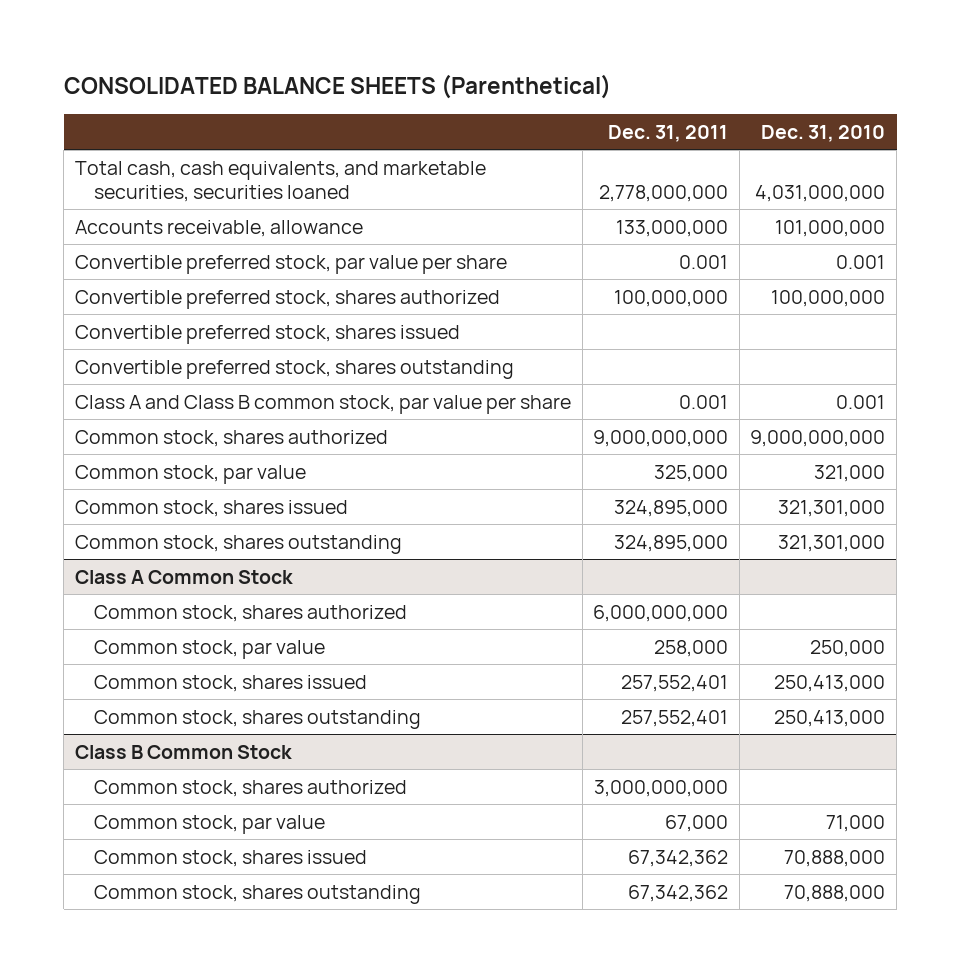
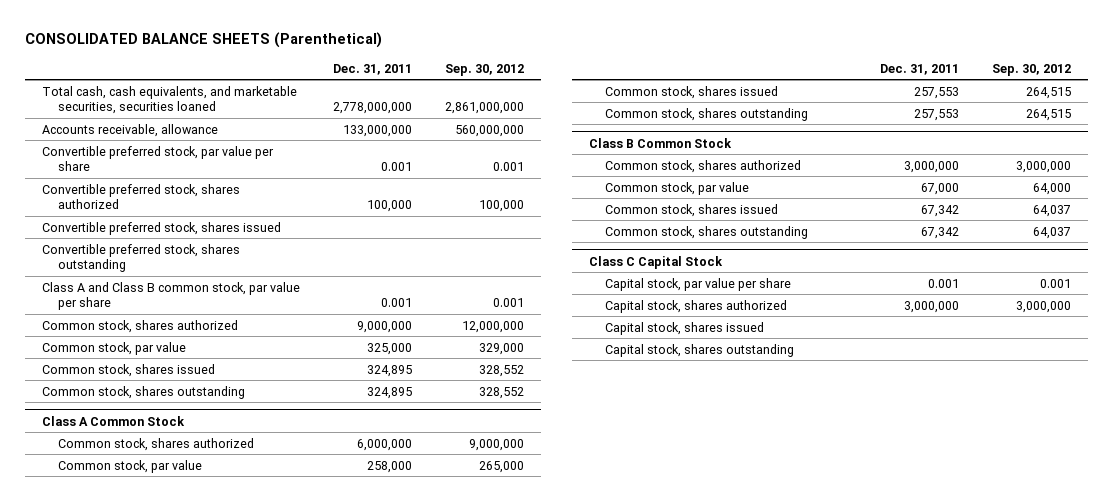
- | Dec. 31, 2011 | Dec. 31, 2010
+ | Dec. 31, 2011 | Sep. 30, 2012
- Convertible preferred stock, shares authorized | 100,000,000 | 100,000,000
+ Convertible preferred stock, shares authorized | 100,000 | 100,000
- Common stock, shares authorized | 9,000,000,000 | 9,000,000,000
+ Common stock, shares authorized | 9,000,000 | 12,000,000
- Common stock, shares issued | 324,895,000 | 321,301,000
- Common stock, shares outstanding | 324,895,000 | 321,301,000
+ Common stock, shares issued | 324,895 | 328,552
+ Common stock, shares outstanding | 324,895 | 328,552
@ Class A Common Stock
- Common stock, shares authorized | 6,000,000,000 |
+ Common stock, shares authorized | 6,000,000 | 9,000,000
- Common stock, shares issued | 257,552,401 | 250,413,000
- Common stock, shares outstanding | 257,552,401 | 250,413,000
+ Common stock, shares issued | 257,553 | 264,515
+ Common stock, shares outstanding | 257,553 | 264,515
@ Class B Common Stock
- Common stock, shares authorized | 3,000,000,000 |
+ Common stock, shares authorized | 3,000,000 | 3,000,000
- Common stock, shares issued | 67,342,362 | 70,888,000
- Common stock, shares outstanding | 67,342,362 | 70,888,000
+ Common stock, shares issued | 67,342 | 64,037
+ Common stock, shares outstanding | 67,342 | 64,037
+ Class C Capital Stock
+ Capital stock, par value per share | 0.001 | 0.001
+ Capital stock, shares authorized | 3,000,000 | 3,000,000
+ Capital stock, shares issued
+ Capital stock, shares outstanding

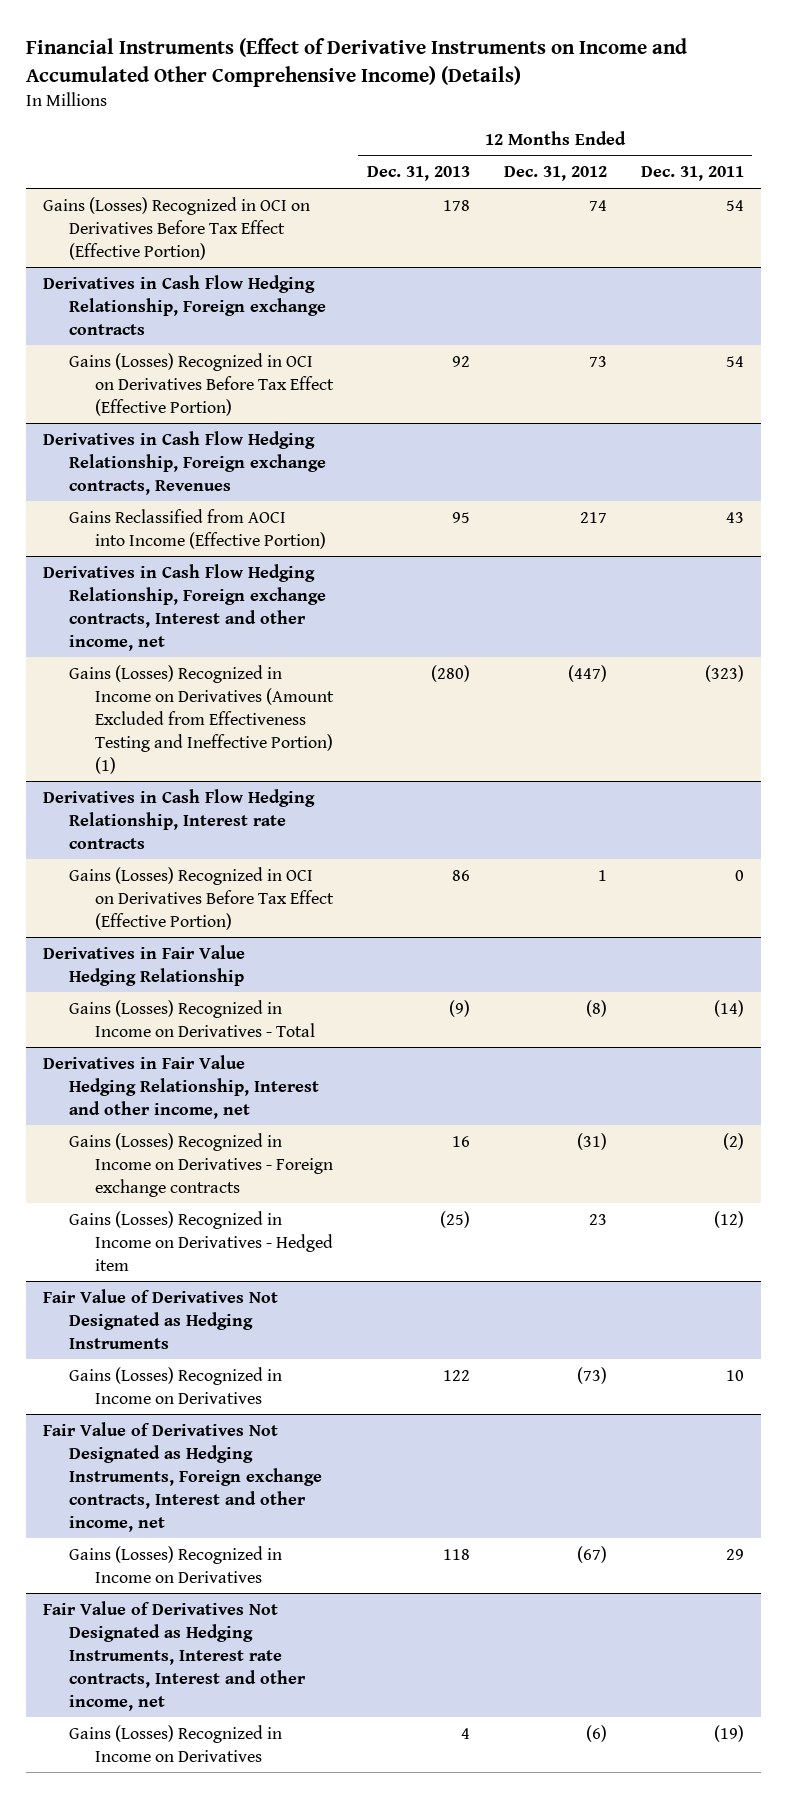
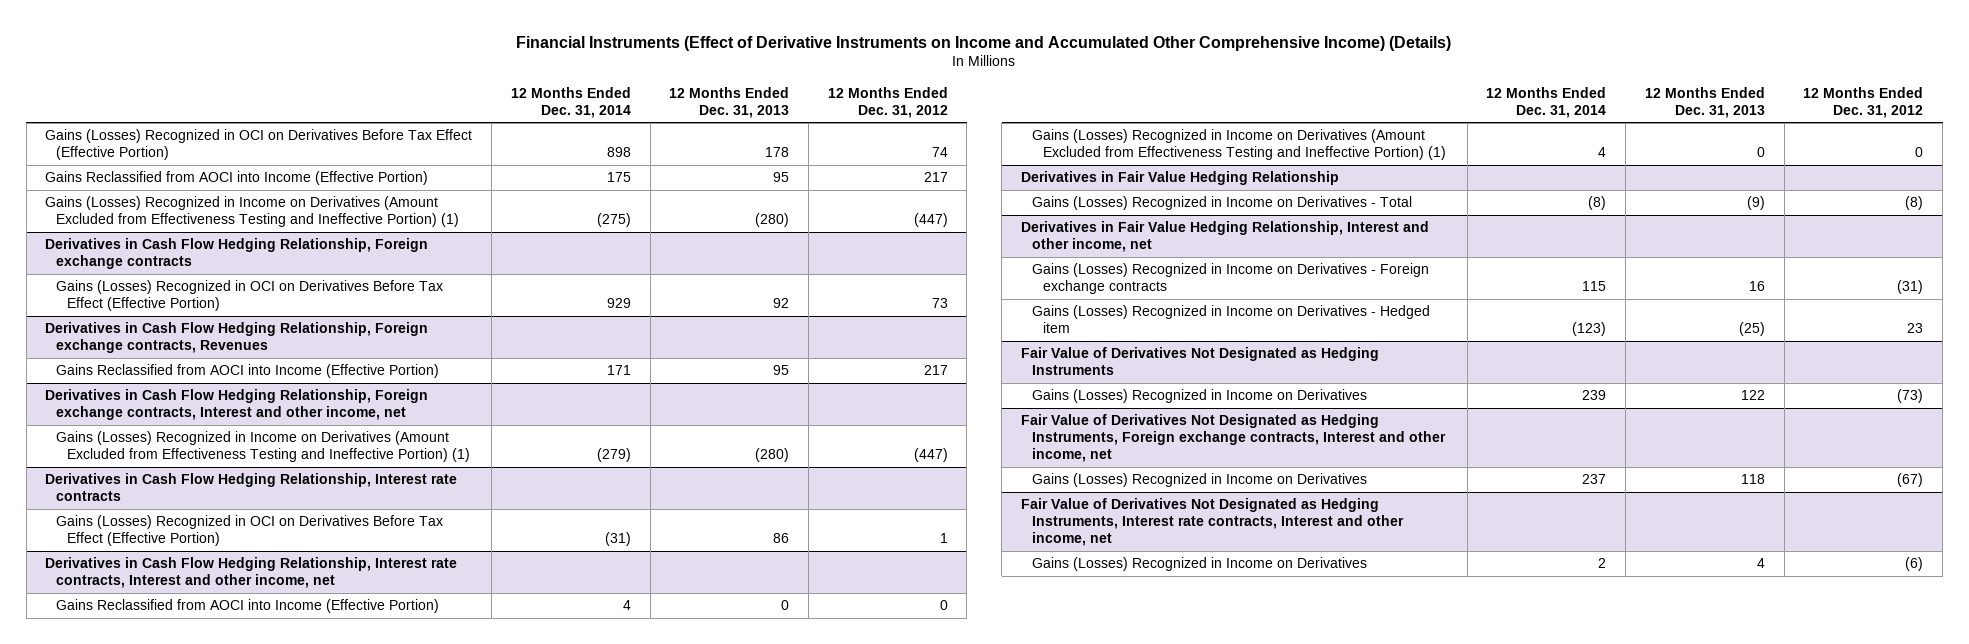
- | 12 Months Ended Dec. 31, 2013 | 12 Months Ended Dec. 31, 2012 | 12 Months Ended Dec. 31, 2011
+ | 12 Months Ended Dec. 31, 2014 | 12 Months Ended Dec. 31, 2013 | 12 Months Ended Dec. 31, 2012
+ Gains Reclassified from AOCI into Income (Effective Portion) | 175 | 95 | 217
+ Gains (Losses) Recognized in Income on Derivatives (Amount Excluded from Effectiveness Testing and Ineffective Portion) (1) | (275) | (280) | (447)
+ Derivatives in Cash Flow Hedging Relationship, Interest rate contracts, Interest and other income, net
+ Gains Reclassified from AOCI into Income (Effective Portion) | 4 | 0 | 0
+ Gains (Losses) Recognized in Income on Derivatives (Amount Excluded from Effectiveness Testing and Ineffective Portion) (1) | 4 | 0 | 0

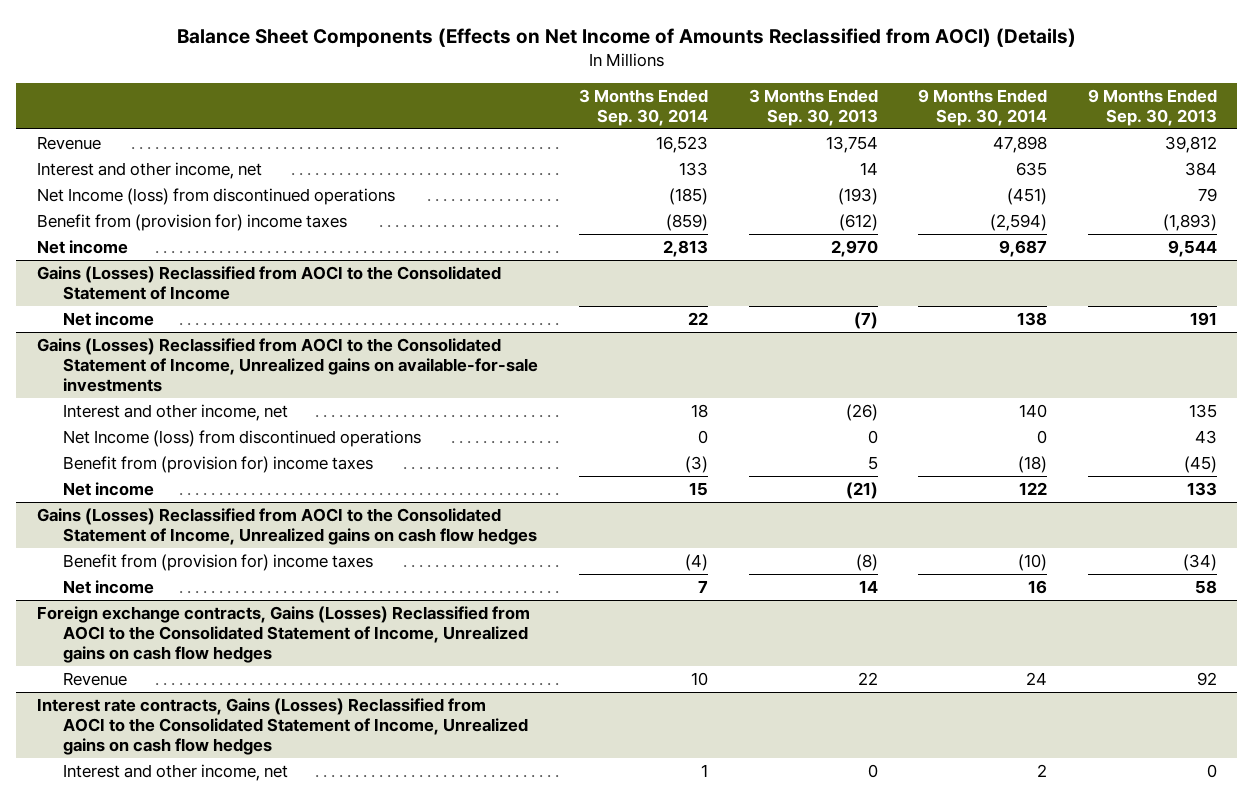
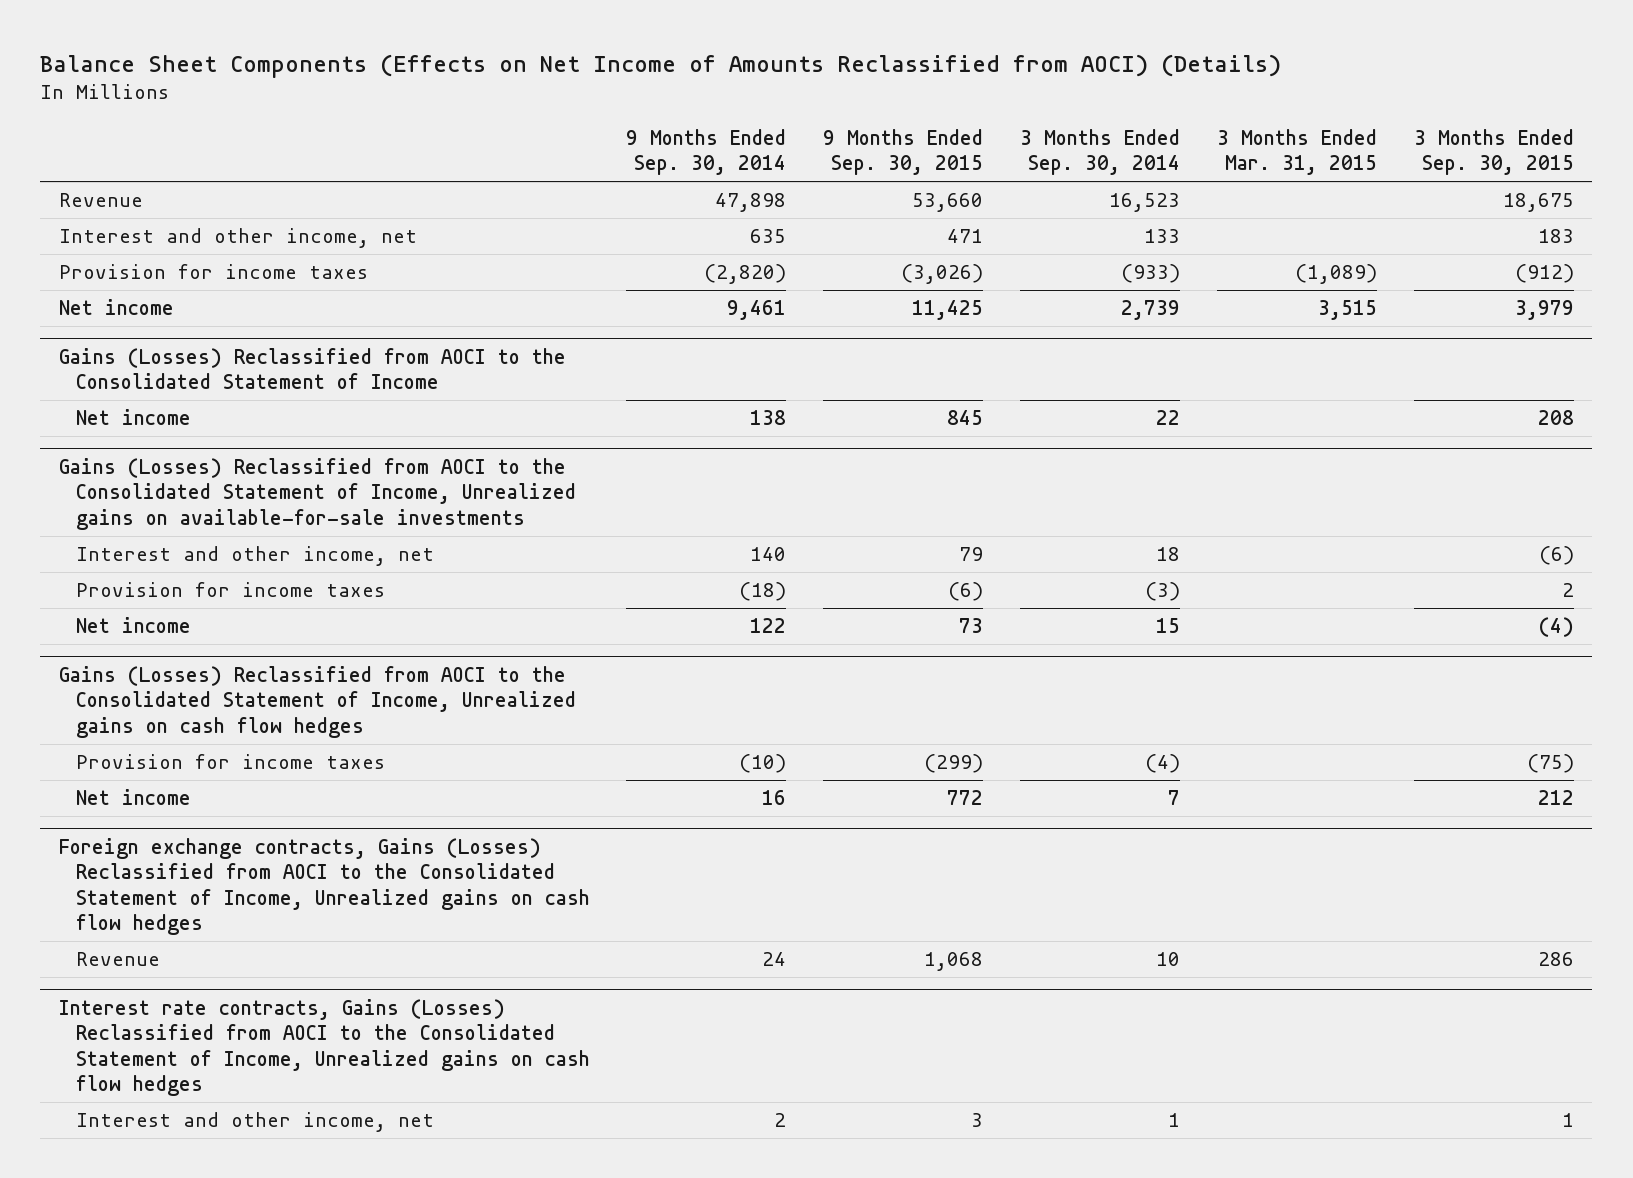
- | 3 Months Ended Sep. 30, 2014 | 3 Months Ended Sep. 30, 2013 | 9 Months Ended Sep. 30, 2014 | 9 Months Ended Sep. 30, 2013
+ | 9 Months Ended Sep. 30, 2014 | 9 Months Ended Sep. 30, 2015 | 3 Months Ended Sep. 30, 2014 | 3 Months Ended Mar. 31, 2015 | 3 Months Ended Sep. 30, 2015
- Net Income (loss) from discontinued operations | (185) | (193) | (451) | 79
- Benefit from (provision for) income taxes | (859) | (612) | (2,594) | (1,893)
- Net income | 2,813 | 2,970 | 9,687 | 9,544
+ Provision for income taxes | (2,820) | (3,026) | (933) | (1,089) | (912)
+ Net income | 9,461 | 11,425 | 2,739 | 3,515 | 3,979
@ Gains (Losses) Reclassified from AOCI to the Consolidated Statement of Income, Unrealized gains on available-for-sale investments
- Net Income (loss) from discontinued operations | 0 | 0 | 0 | 43
- Benefit from (provision for) income taxes | (3) | 5 | (18) | (45)
+ Provision for income taxes | (18) | (6) | (3) | | 2
@ Gains (Losses) Reclassified from AOCI to the Consolidated Statement of Income, Unrealized gains on cash flow hedges
- Benefit from (provision for) income taxes | (4) | (8) | (10) | (34)
+ Provision for income taxes | (10) | (299) | (4) | | (75)

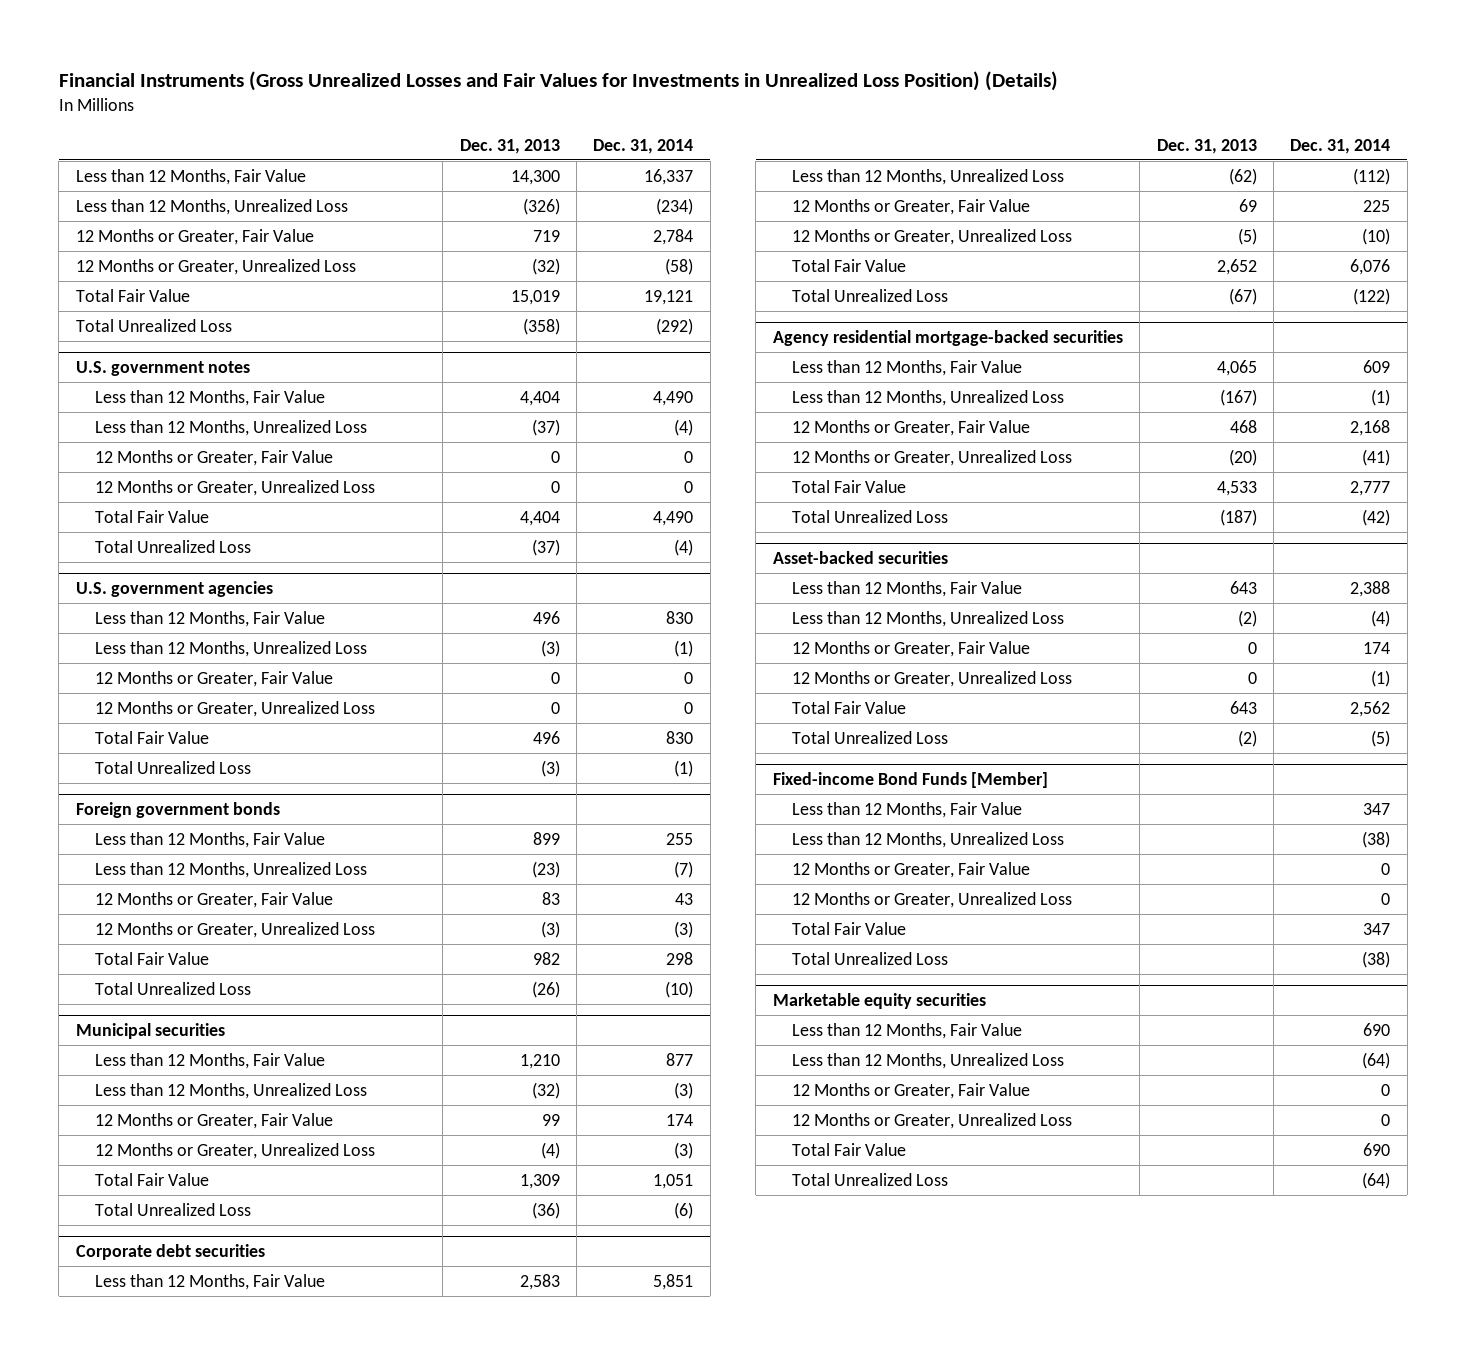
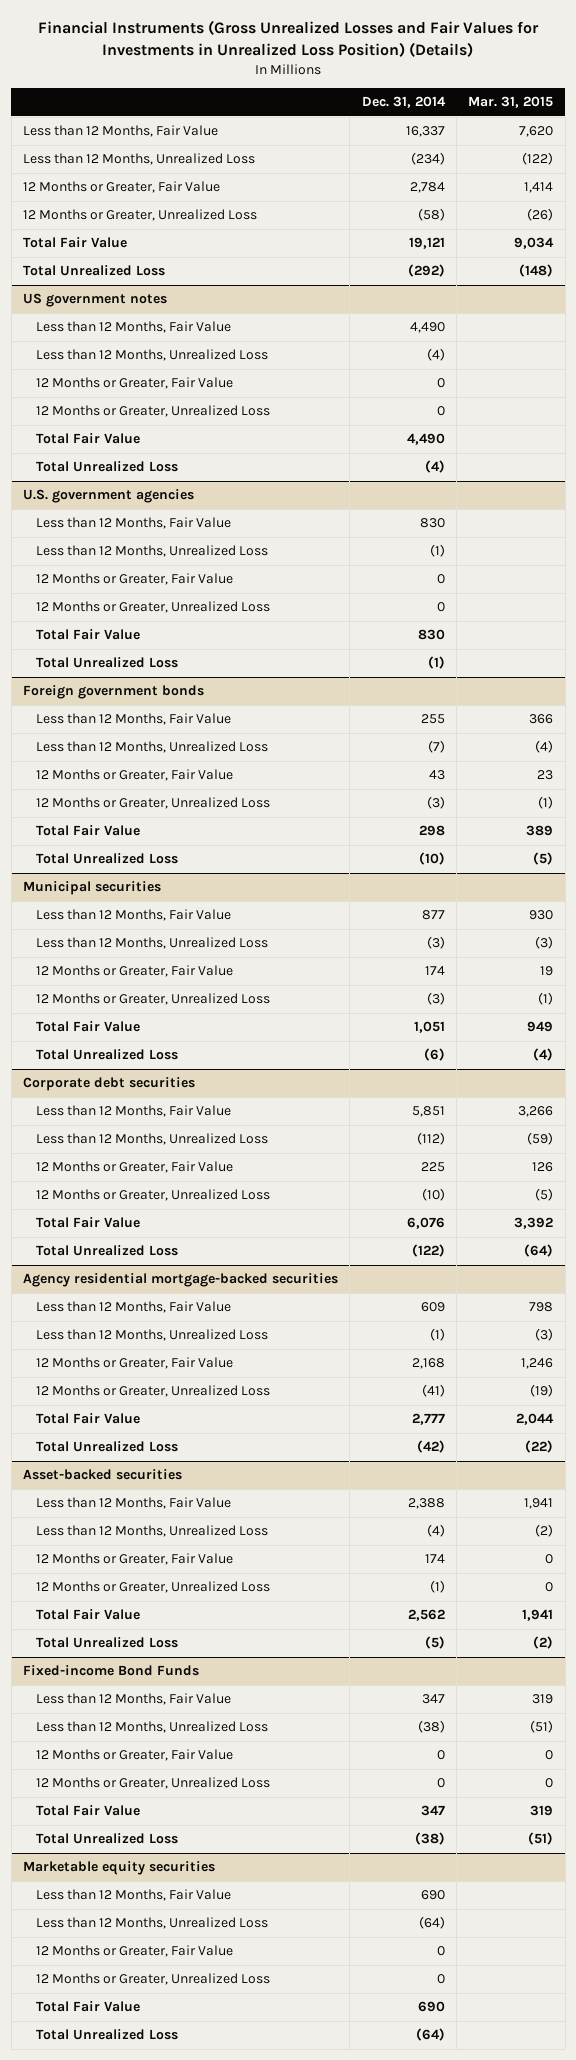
- | Dec. 31, 2013 | Dec. 31, 2014
+ | Dec. 31, 2014 | Mar. 31, 2015
- U.S. government notes
+ US government notes
- Fixed-income Bond Funds [Member]
+ Fixed-income Bond Funds

